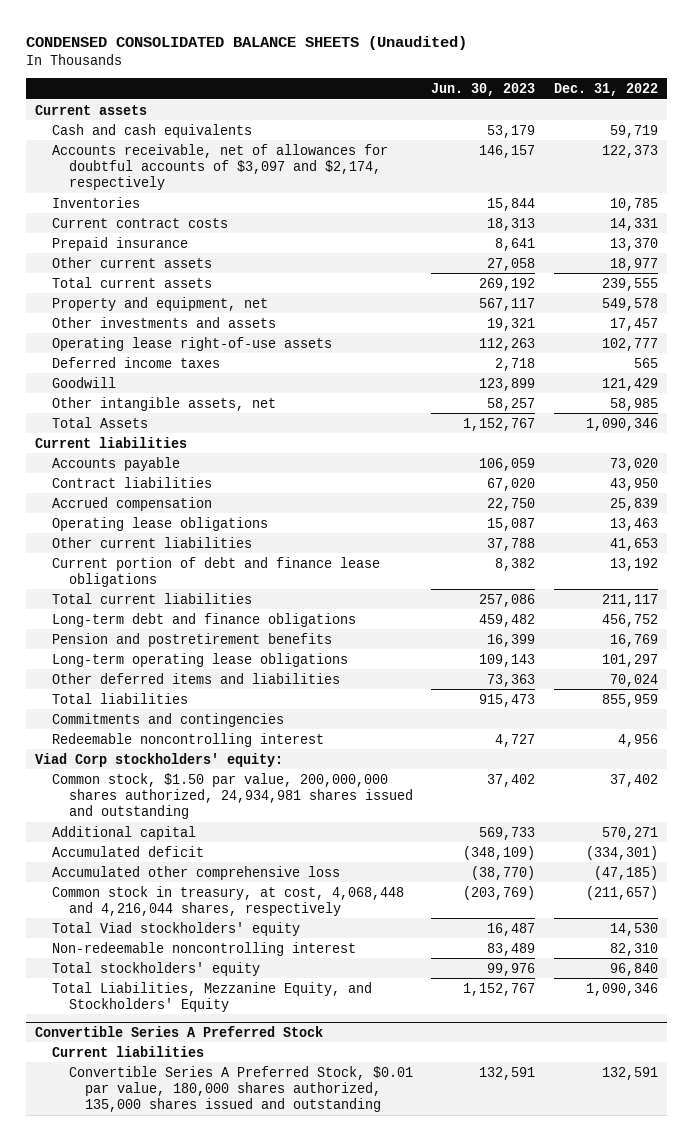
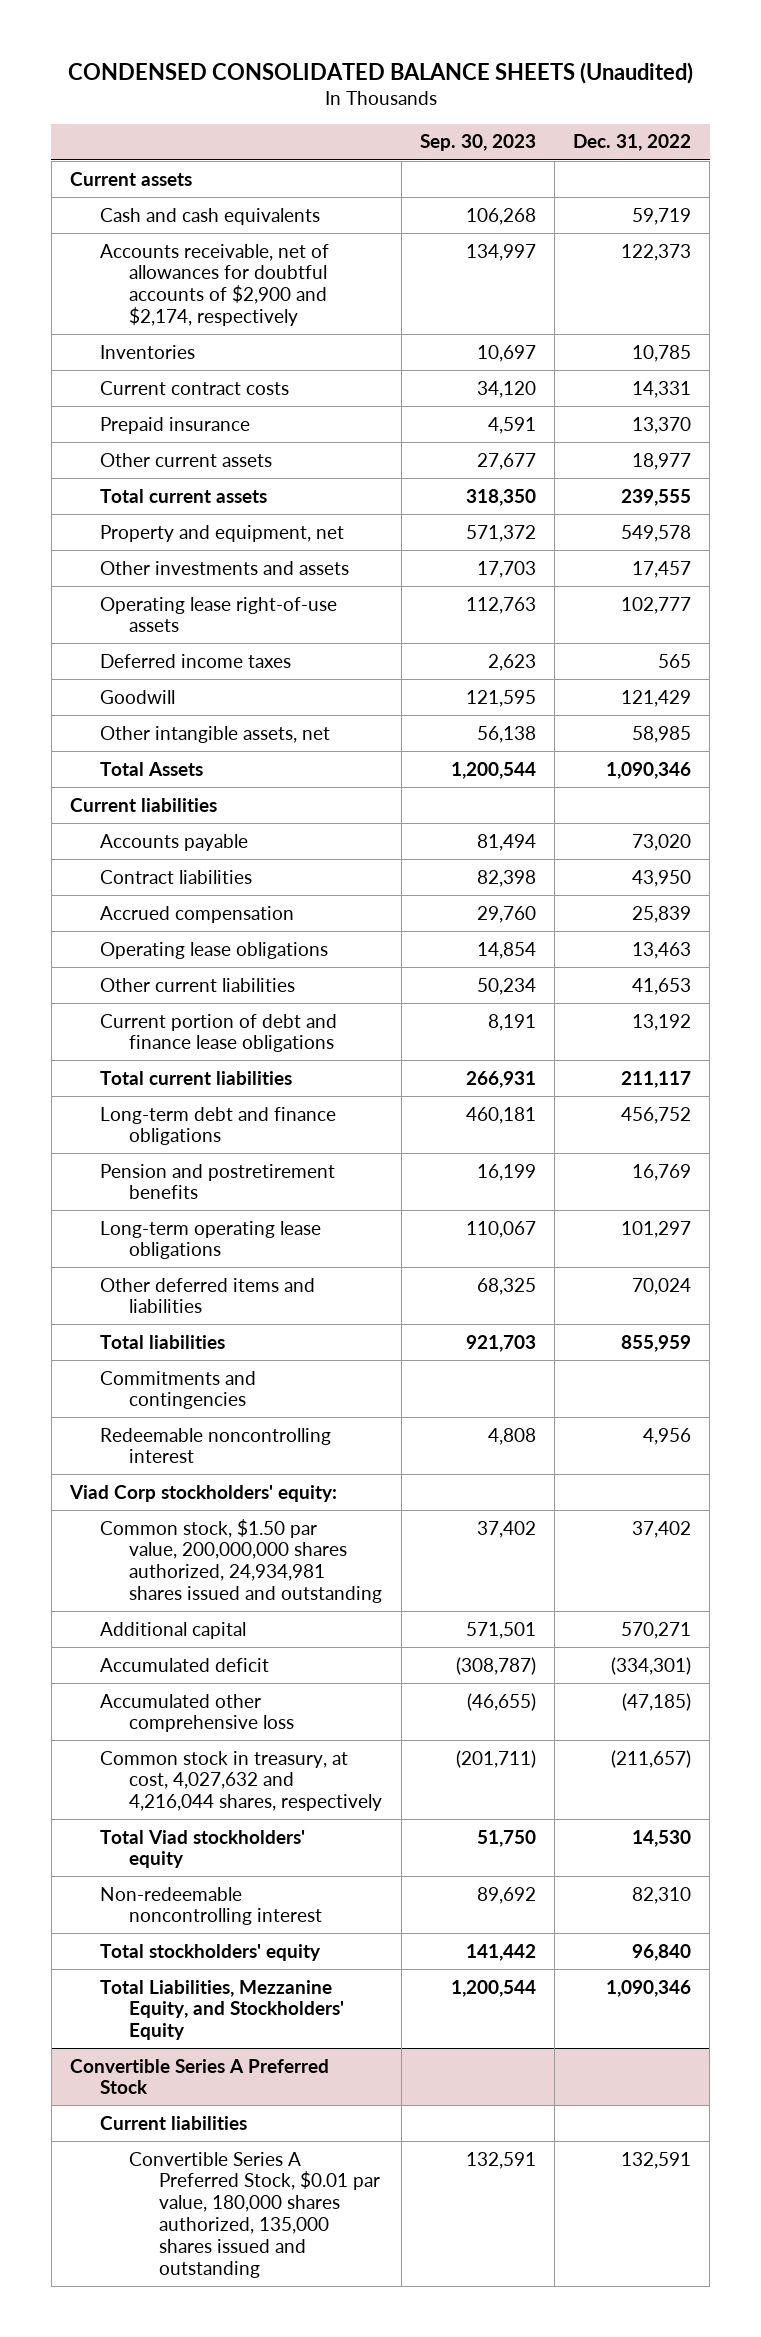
- | Jun. 30, 2023 | Dec. 31, 2022
+ | Sep. 30, 2023 | Dec. 31, 2022
- Accounts receivable, net of allowances for doubtful accounts of $3,097 and $2,174, respectively | 146,157 | 122,373
+ Accounts receivable, net of allowances for doubtful accounts of $2,900 and $2,174, respectively | 134,997 | 122,373
- Common stock in treasury, at cost, 4,068,448 and 4,216,044 shares, respectively | (203,769) | (211,657)
+ Common stock in treasury, at cost, 4,027,632 and 4,216,044 shares, respectively | (201,711) | (211,657)

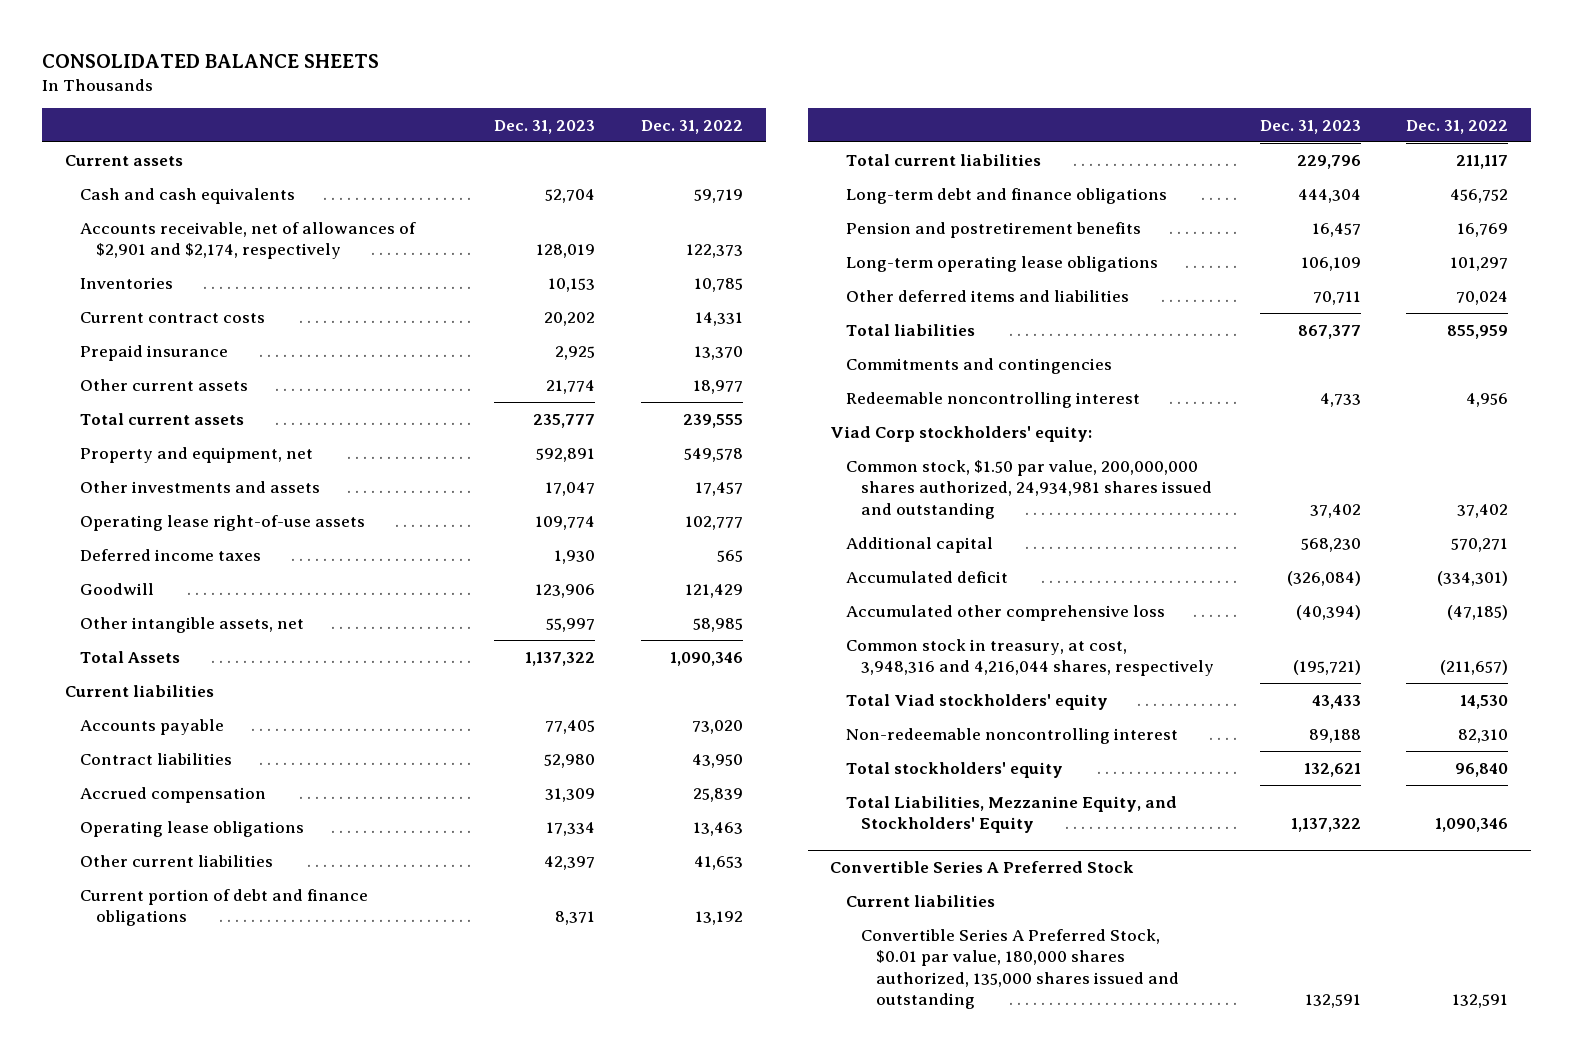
- CONDENSED CONSOLIDATED BALANCE SHEETS (Unaudited)
+ CONSOLIDATED BALANCE SHEETS
- | Sep. 30, 2023 | Dec. 31, 2022
+ | Dec. 31, 2023 | Dec. 31, 2022
- Accounts receivable, net of allowances for doubtful accounts of $2,900 and $2,174, respectively | 134,997 | 122,373
+ Accounts receivable, net of allowances of $2,901 and $2,174, respectively | 128,019 | 122,373
- Current portion of debt and finance lease obligations | 8,191 | 13,192
+ Current portion of debt and finance obligations | 8,371 | 13,192
- Common stock in treasury, at cost, 4,027,632 and 4,216,044 shares, respectively | (201,711) | (211,657)
+ Common stock in treasury, at cost, 3,948,316 and 4,216,044 shares, respectively | (195,721) | (211,657)

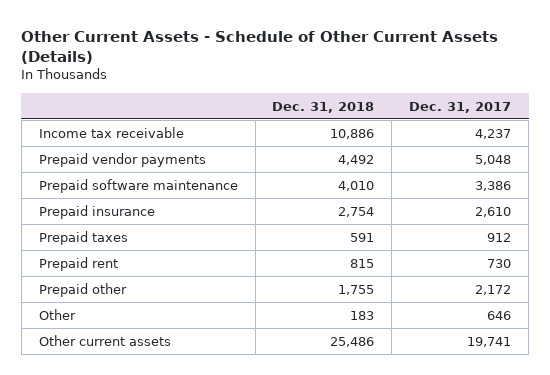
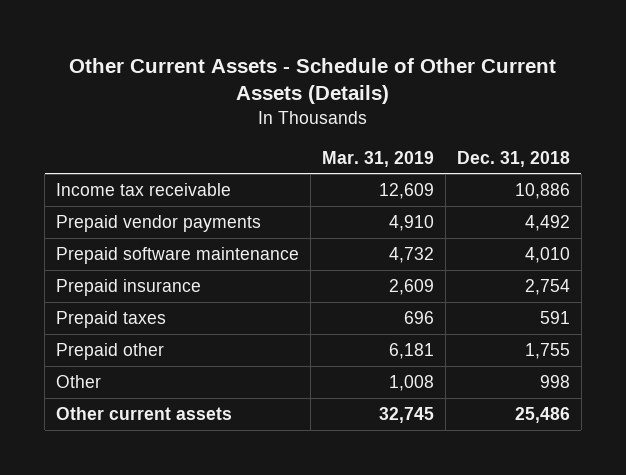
- | Dec. 31, 2018 | Dec. 31, 2017
+ | Mar. 31, 2019 | Dec. 31, 2018
- Prepaid rent | 815 | 730
- Other | 183 | 646
+ Other | 1,008 | 998

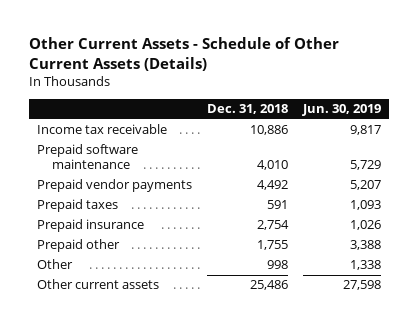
- | Mar. 31, 2019 | Dec. 31, 2018
+ | Dec. 31, 2018 | Jun. 30, 2019
moved down: Prepaid vendor payments | 4,492 | 5,207
moved down: Prepaid insurance | 2,754 | 1,026

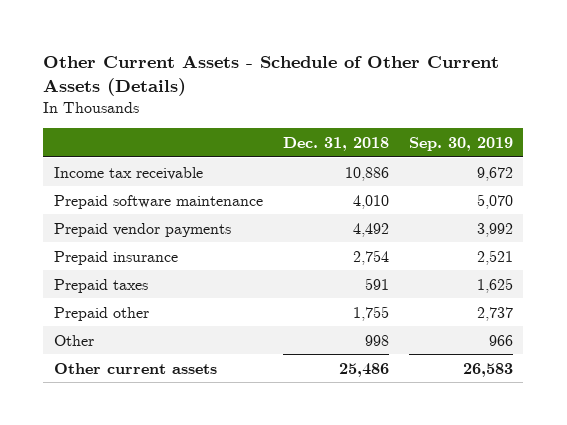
- | Dec. 31, 2018 | Jun. 30, 2019
+ | Dec. 31, 2018 | Sep. 30, 2019
moved down: Prepaid taxes | 591 | 1,625

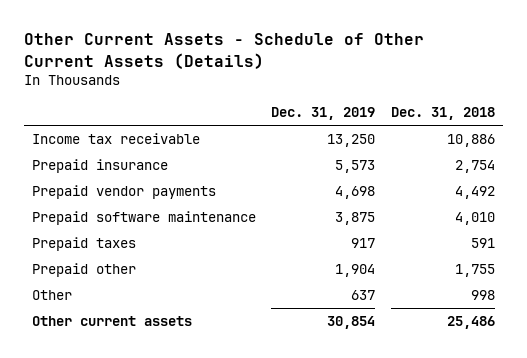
- | Dec. 31, 2018 | Sep. 30, 2019
+ | Dec. 31, 2019 | Dec. 31, 2018
moved down: Prepaid vendor payments | 4,698 | 4,492
moved down: Prepaid software maintenance | 3,875 | 4,010

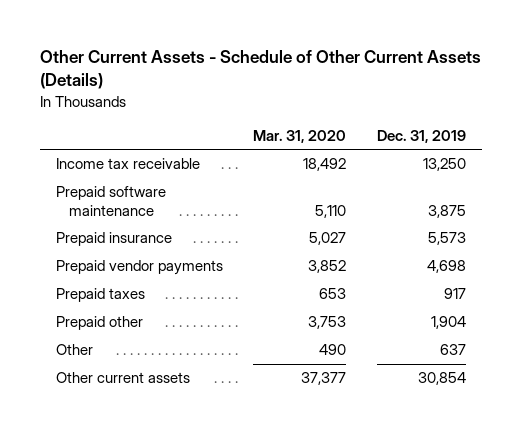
- | Dec. 31, 2019 | Dec. 31, 2018
+ | Mar. 31, 2020 | Dec. 31, 2019
moved up: Prepaid software maintenance | 5,110 | 3,875

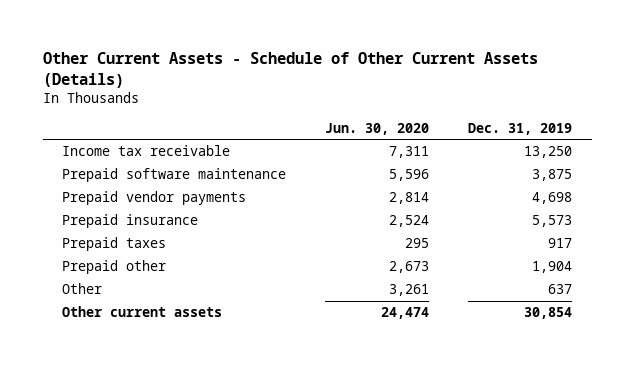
- | Mar. 31, 2020 | Dec. 31, 2019
+ | Jun. 30, 2020 | Dec. 31, 2019
moved down: Prepaid insurance | 2,524 | 5,573

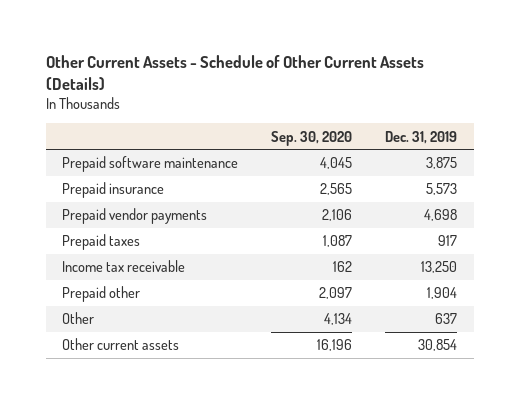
- | Jun. 30, 2020 | Dec. 31, 2019
+ | Sep. 30, 2020 | Dec. 31, 2019
moved down: Prepaid vendor payments | 2,106 | 4,698
moved down: Income tax receivable | 162 | 13,250

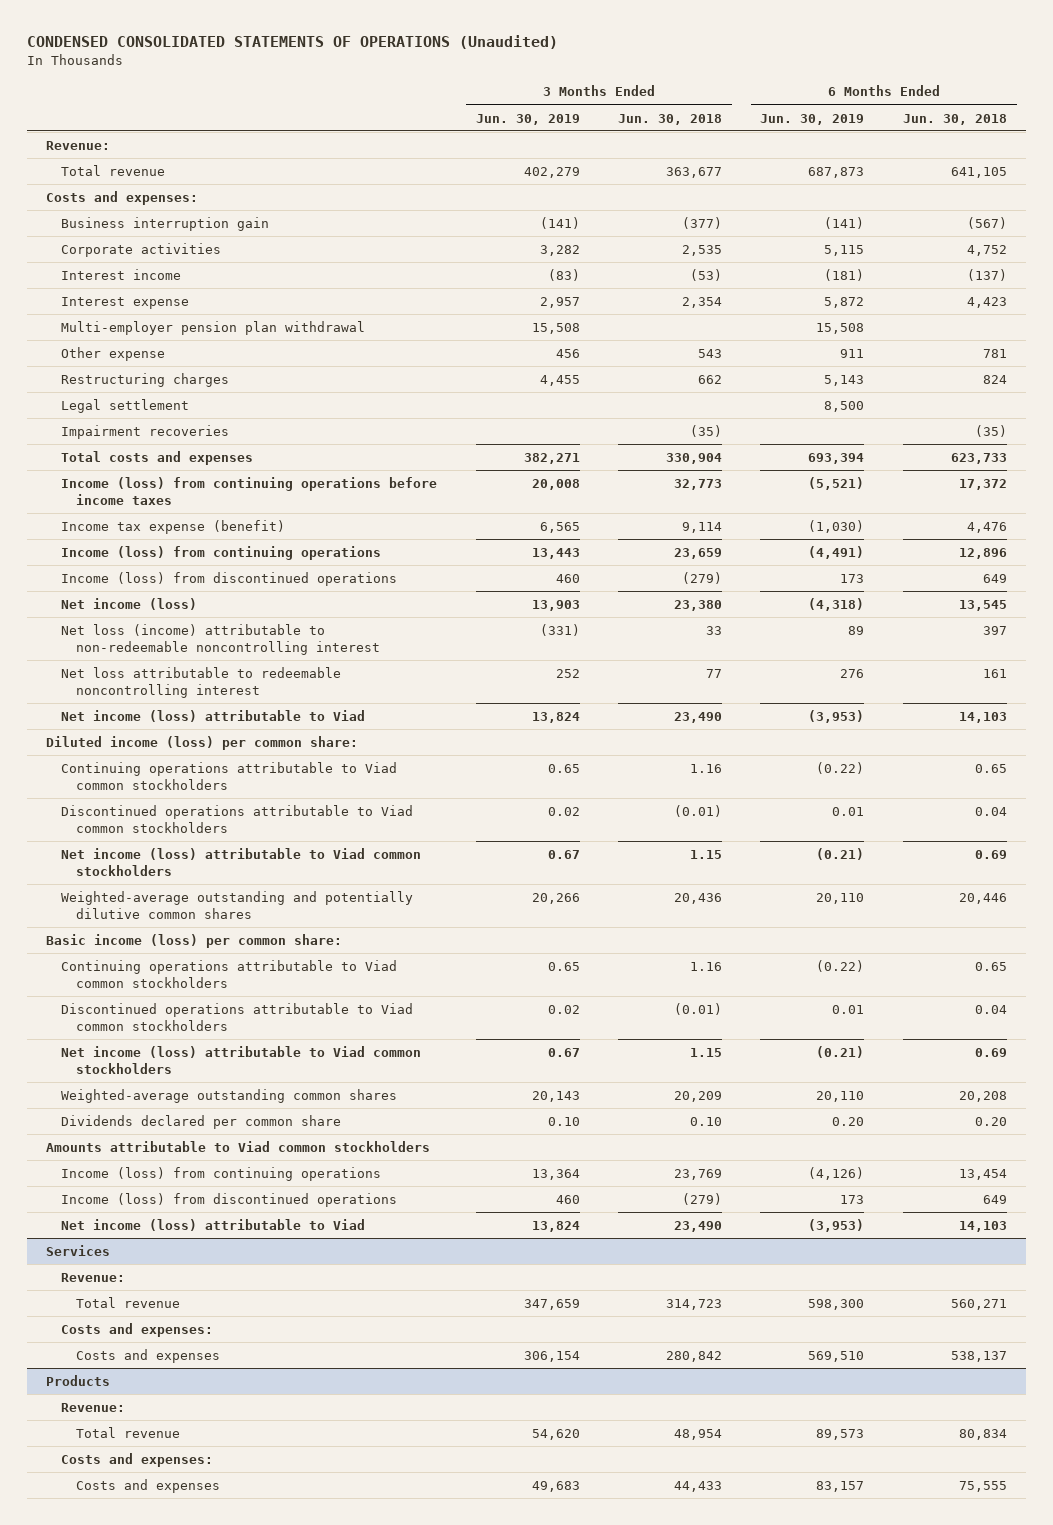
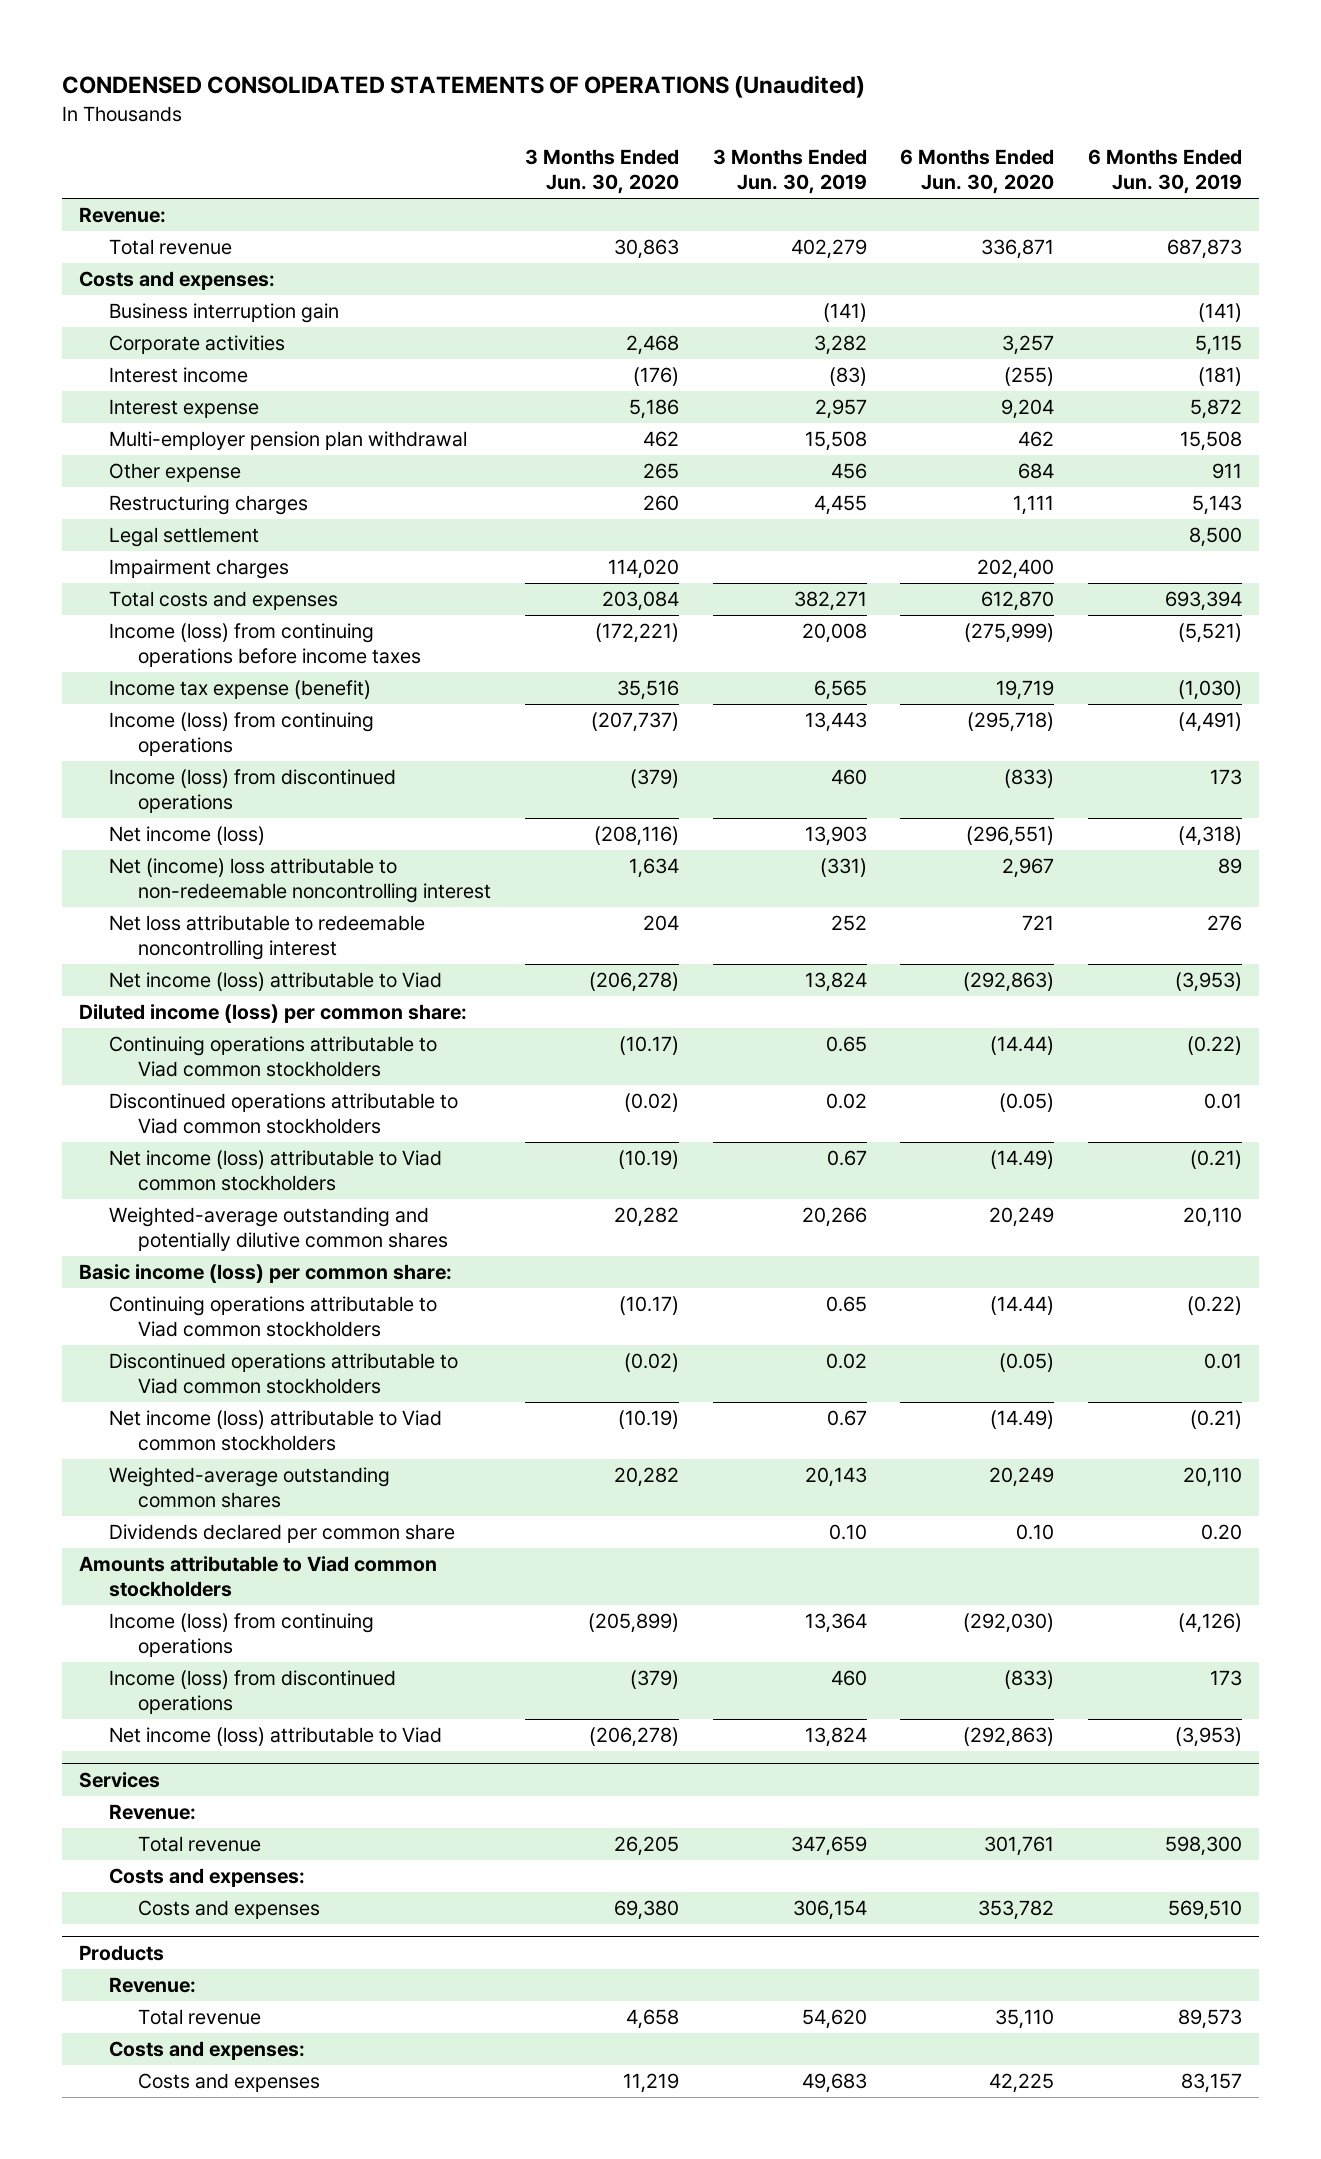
- | 3 Months Ended Jun. 30, 2019 | 3 Months Ended Jun. 30, 2018 | 6 Months Ended Jun. 30, 2019 | 6 Months Ended Jun. 30, 2018
+ | 3 Months Ended Jun. 30, 2020 | 3 Months Ended Jun. 30, 2019 | 6 Months Ended Jun. 30, 2020 | 6 Months Ended Jun. 30, 2019
- Impairment recoveries | | (35) | | (35)
+ Impairment charges | 114,020 | | 202,400 |
- Net loss (income) attributable to non-redeemable noncontrolling interest | (331) | 33 | 89 | 397
+ Net (income) loss attributable to non-redeemable noncontrolling interest | 1,634 | (331) | 2,967 | 89

